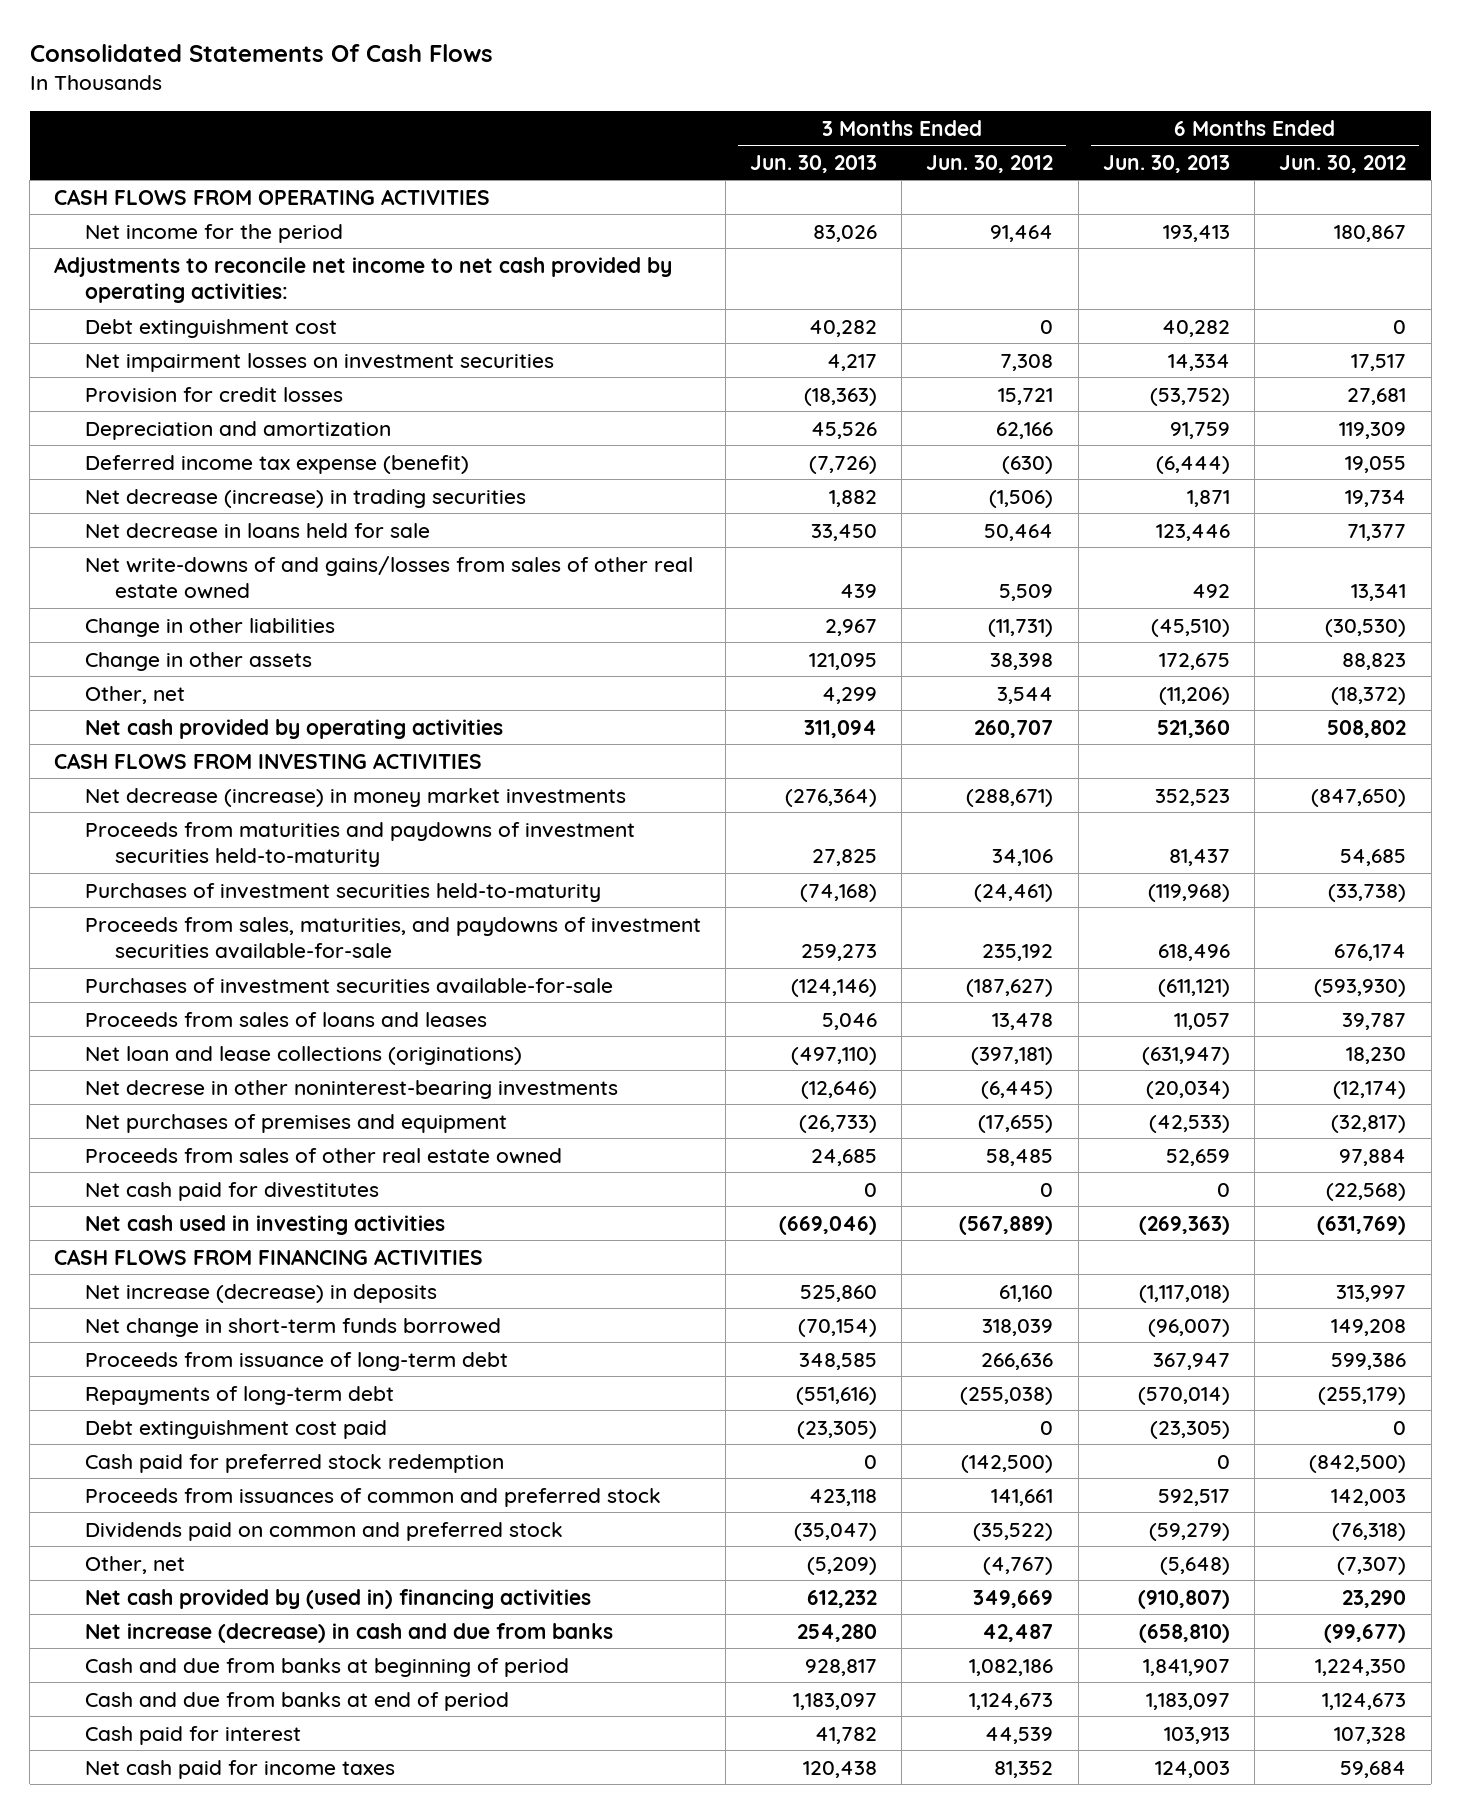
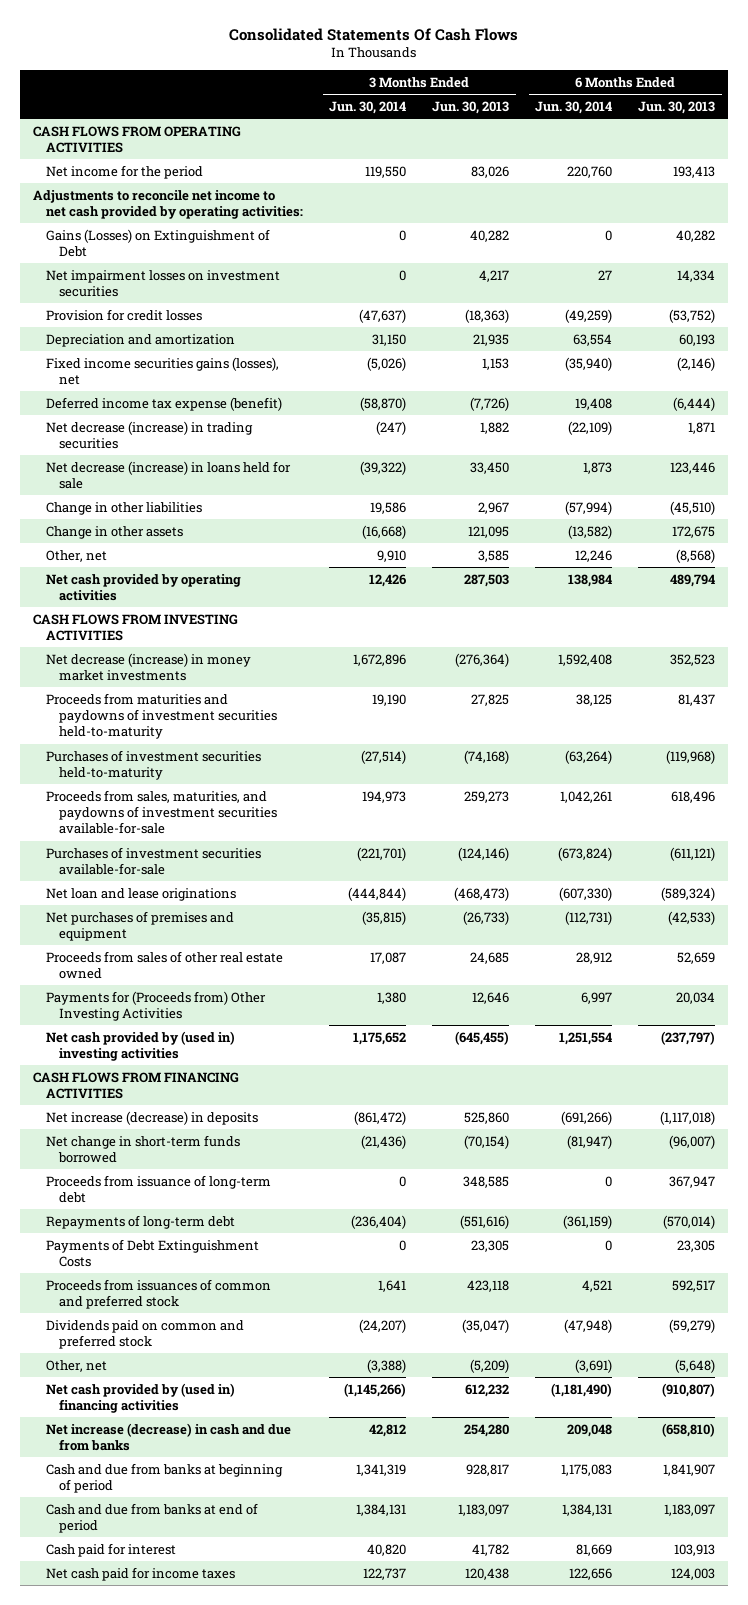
- | 3 Months Ended Jun. 30, 2013 | 3 Months Ended Jun. 30, 2012 | 6 Months Ended Jun. 30, 2013 | 6 Months Ended Jun. 30, 2012
+ | 3 Months Ended Jun. 30, 2014 | 3 Months Ended Jun. 30, 2013 | 6 Months Ended Jun. 30, 2014 | 6 Months Ended Jun. 30, 2013
- Debt extinguishment cost | 40,282 | 0 | 40,282 | 0
+ Gains (Losses) on Extinguishment of Debt | 0 | 40,282 | 0 | 40,282
- Depreciation and amortization | 45,526 | 62,166 | 91,759 | 119,309
+ Depreciation and amortization | 31,150 | 21,935 | 63,554 | 60,193
+ Fixed income securities gains (losses), net | (5,026) | 1,153 | (35,940) | (2,146)
- Net decrease in loans held for sale | 33,450 | 50,464 | 123,446 | 71,377
- Net write-downs of and gains/losses from sales of other real estate owned | 439 | 5,509 | 492 | 13,341
+ Net decrease (increase) in loans held for sale | (39,322) | 33,450 | 1,873 | 123,446
- Other, net | 4,299 | 3,544 | (11,206) | (18,372)
- Net cash provided by operating activities | 311,094 | 260,707 | 521,360 | 508,802
+ Other, net | 9,910 | 3,585 | 12,246 | (8,568)
+ Net cash provided by operating activities | 12,426 | 287,503 | 138,984 | 489,794
- Proceeds from sales of loans and leases | 5,046 | 13,478 | 11,057 | 39,787
- Net loan and lease collections (originations) | (497,110) | (397,181) | (631,947) | 18,230
- Net decrese in other noninterest-bearing investments | (12,646) | (6,445) | (20,034) | (12,174)
+ Net loan and lease originations | (444,844) | (468,473) | (607,330) | (589,324)
- Net cash paid for divestitutes | 0 | 0 | 0 | (22,568)
- Net cash used in investing activities | (669,046) | (567,889) | (269,363) | (631,769)
+ Payments for (Proceeds from) Other Investing Activities | 1,380 | 12,646 | 6,997 | 20,034
+ Net cash provided by (used in) investing activities | 1,175,652 | (645,455) | 1,251,554 | (237,797)
- Debt extinguishment cost paid | (23,305) | 0 | (23,305) | 0
- Cash paid for preferred stock redemption | 0 | (142,500) | 0 | (842,500)
+ Payments of Debt Extinguishment Costs | 0 | 23,305 | 0 | 23,305

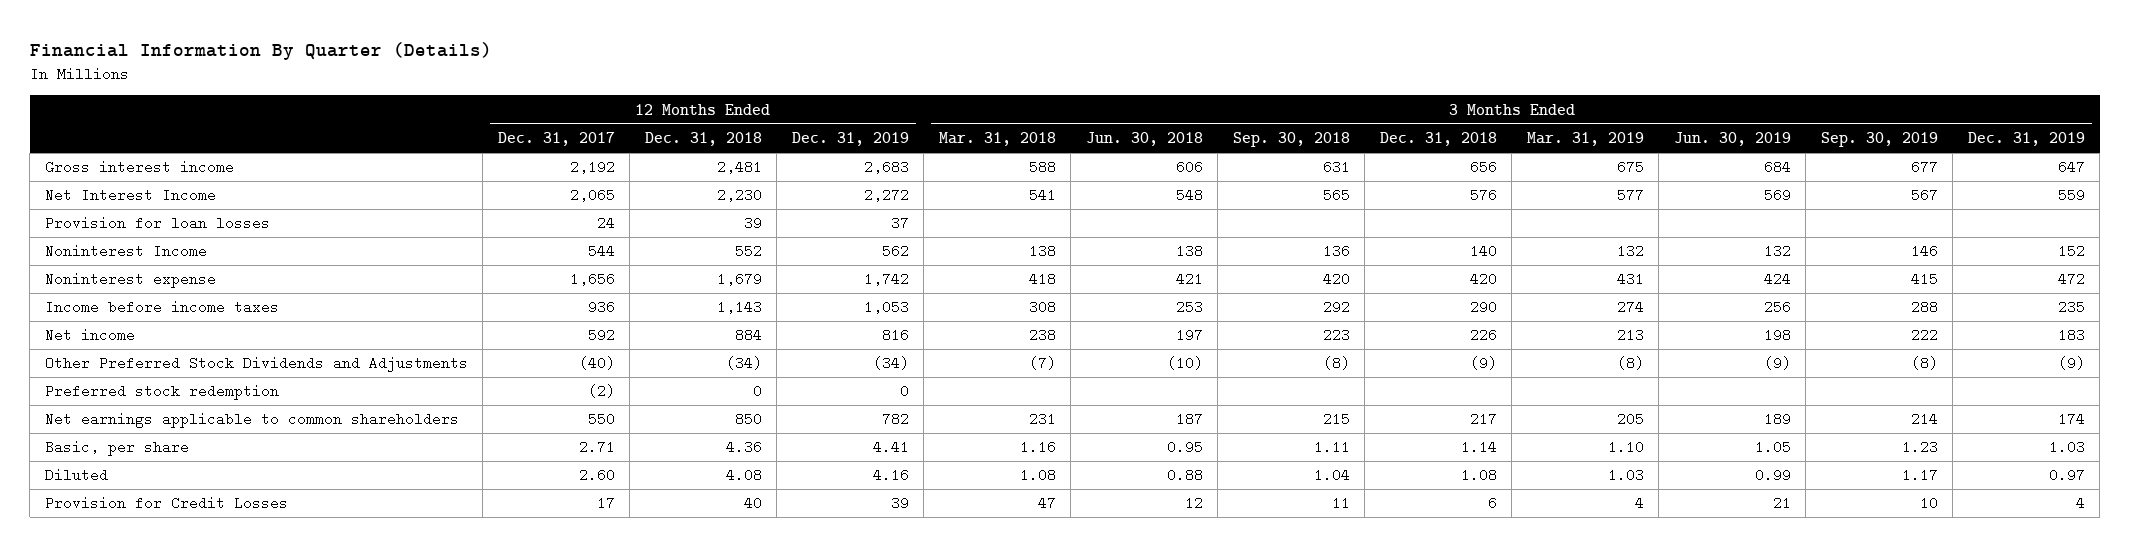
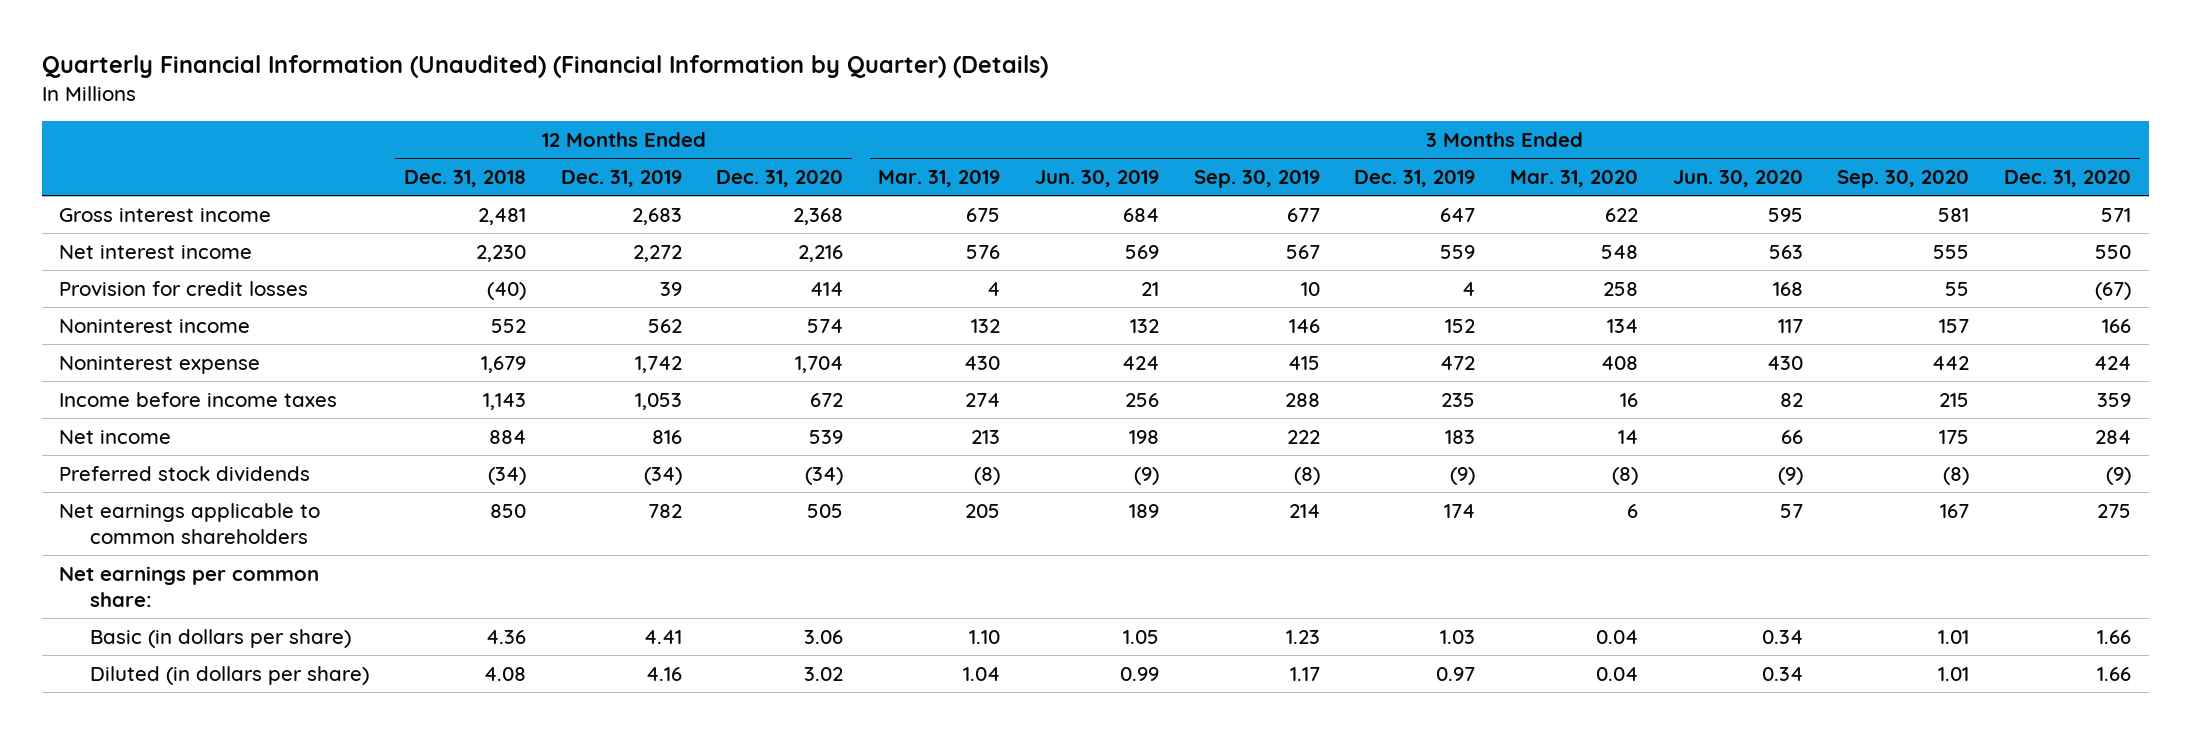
- Financial Information By Quarter (Details)
+ Quarterly Financial Information (Unaudited) (Financial Information by Quarter) (Details)
- | 12 Months Ended Dec. 31, 2017 | 12 Months Ended Dec. 31, 2018 | 12 Months Ended Dec. 31, 2019 | 3 Months Ended Mar. 31, 2018 | 3 Months Ended Jun. 30, 2018 | 3 Months Ended Sep. 30, 2018 | 3 Months Ended Dec. 31, 2018 | 3 Months Ended Mar. 31, 2019 | 3 Months Ended Jun. 30, 2019 | 3 Months Ended Sep. 30, 2019 | 3 Months Ended Dec. 31, 2019
+ | 12 Months Ended Dec. 31, 2018 | 12 Months Ended Dec. 31, 2019 | 12 Months Ended Dec. 31, 2020 | 3 Months Ended Mar. 31, 2019 | 3 Months Ended Jun. 30, 2019 | 3 Months Ended Sep. 30, 2019 | 3 Months Ended Dec. 31, 2019 | 3 Months Ended Mar. 31, 2020 | 3 Months Ended Jun. 30, 2020 | 3 Months Ended Sep. 30, 2020 | 3 Months Ended Dec. 31, 2020
- Net Interest Income | 2,065 | 2,230 | 2,272 | 541 | 548 | 565 | 576 | 577 | 569 | 567 | 559
- Provision for loan losses | 24 | 39 | 37 | | | | | | | |
- Noninterest Income | 544 | 552 | 562 | 138 | 138 | 136 | 140 | 132 | 132 | 146 | 152
- Noninterest expense | 1,656 | 1,679 | 1,742 | 418 | 421 | 420 | 420 | 431 | 424 | 415 | 472
+ Net interest income | 2,230 | 2,272 | 2,216 | 576 | 569 | 567 | 559 | 548 | 563 | 555 | 550
+ Provision for credit losses | (40) | 39 | 414 | 4 | 21 | 10 | 4 | 258 | 168 | 55 | (67)
+ Noninterest income | 552 | 562 | 574 | 132 | 132 | 146 | 152 | 134 | 117 | 157 | 166
+ Noninterest expense | 1,679 | 1,742 | 1,704 | 430 | 424 | 415 | 472 | 408 | 430 | 442 | 424
- Other Preferred Stock Dividends and Adjustments | (40) | (34) | (34) | (7) | (10) | (8) | (9) | (8) | (9) | (8) | (9)
- Preferred stock redemption | (2) | 0 | 0 | | | | | | | |
+ Preferred stock dividends | (34) | (34) | (34) | (8) | (9) | (8) | (9) | (8) | (9) | (8) | (9)
- Basic, per share | 2.71 | 4.36 | 4.41 | 1.16 | 0.95 | 1.11 | 1.14 | 1.10 | 1.05 | 1.23 | 1.03
- Diluted | 2.60 | 4.08 | 4.16 | 1.08 | 0.88 | 1.04 | 1.08 | 1.03 | 0.99 | 1.17 | 0.97
- Provision for Credit Losses | 17 | 40 | 39 | 47 | 12 | 11 | 6 | 4 | 21 | 10 | 4
+ Net earnings per common share:
+ Basic (in dollars per share) | 4.36 | 4.41 | 3.06 | 1.10 | 1.05 | 1.23 | 1.03 | 0.04 | 0.34 | 1.01 | 1.66
+ Diluted (in dollars per share) | 4.08 | 4.16 | 3.02 | 1.04 | 0.99 | 1.17 | 0.97 | 0.04 | 0.34 | 1.01 | 1.66

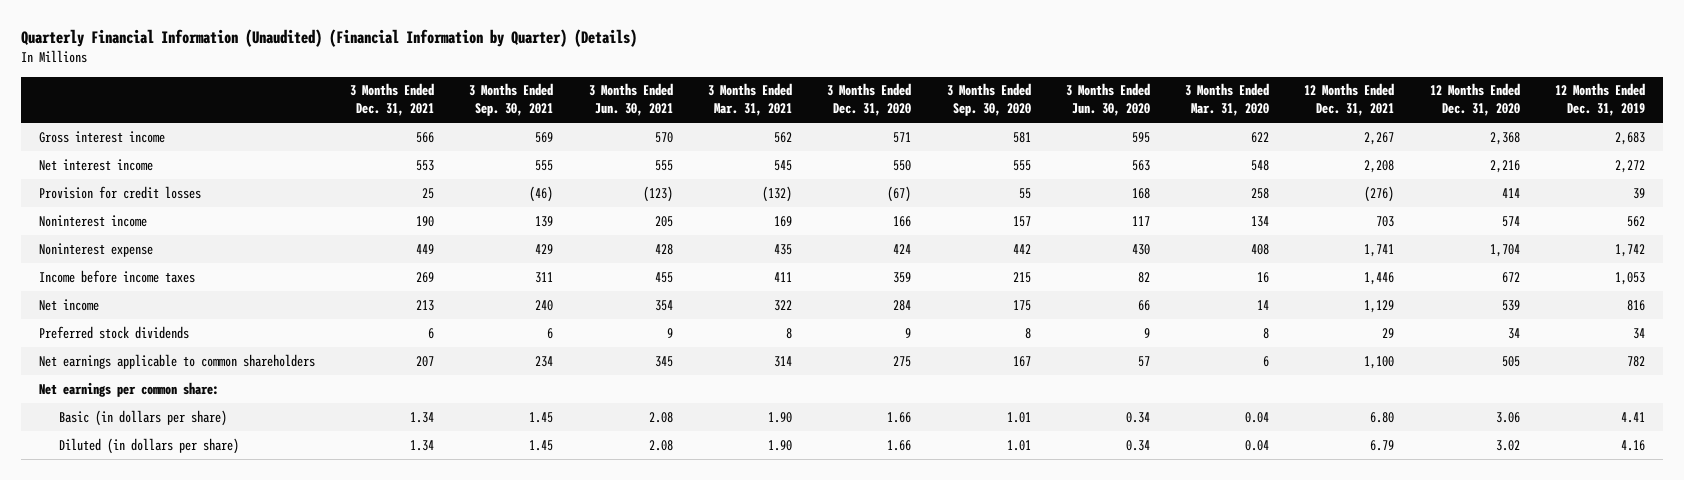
- | 12 Months Ended Dec. 31, 2018 | 12 Months Ended Dec. 31, 2019 | 12 Months Ended Dec. 31, 2020 | 3 Months Ended Mar. 31, 2019 | 3 Months Ended Jun. 30, 2019 | 3 Months Ended Sep. 30, 2019 | 3 Months Ended Dec. 31, 2019 | 3 Months Ended Mar. 31, 2020 | 3 Months Ended Jun. 30, 2020 | 3 Months Ended Sep. 30, 2020 | 3 Months Ended Dec. 31, 2020
+ | 3 Months Ended Dec. 31, 2021 | 3 Months Ended Sep. 30, 2021 | 3 Months Ended Jun. 30, 2021 | 3 Months Ended Mar. 31, 2021 | 3 Months Ended Dec. 31, 2020 | 3 Months Ended Sep. 30, 2020 | 3 Months Ended Jun. 30, 2020 | 3 Months Ended Mar. 31, 2020 | 12 Months Ended Dec. 31, 2021 | 12 Months Ended Dec. 31, 2020 | 12 Months Ended Dec. 31, 2019
- Preferred stock dividends | (34) | (34) | (34) | (8) | (9) | (8) | (9) | (8) | (9) | (8) | (9)
+ Preferred stock dividends | 6 | 6 | 9 | 8 | 9 | 8 | 9 | 8 | 29 | 34 | 34

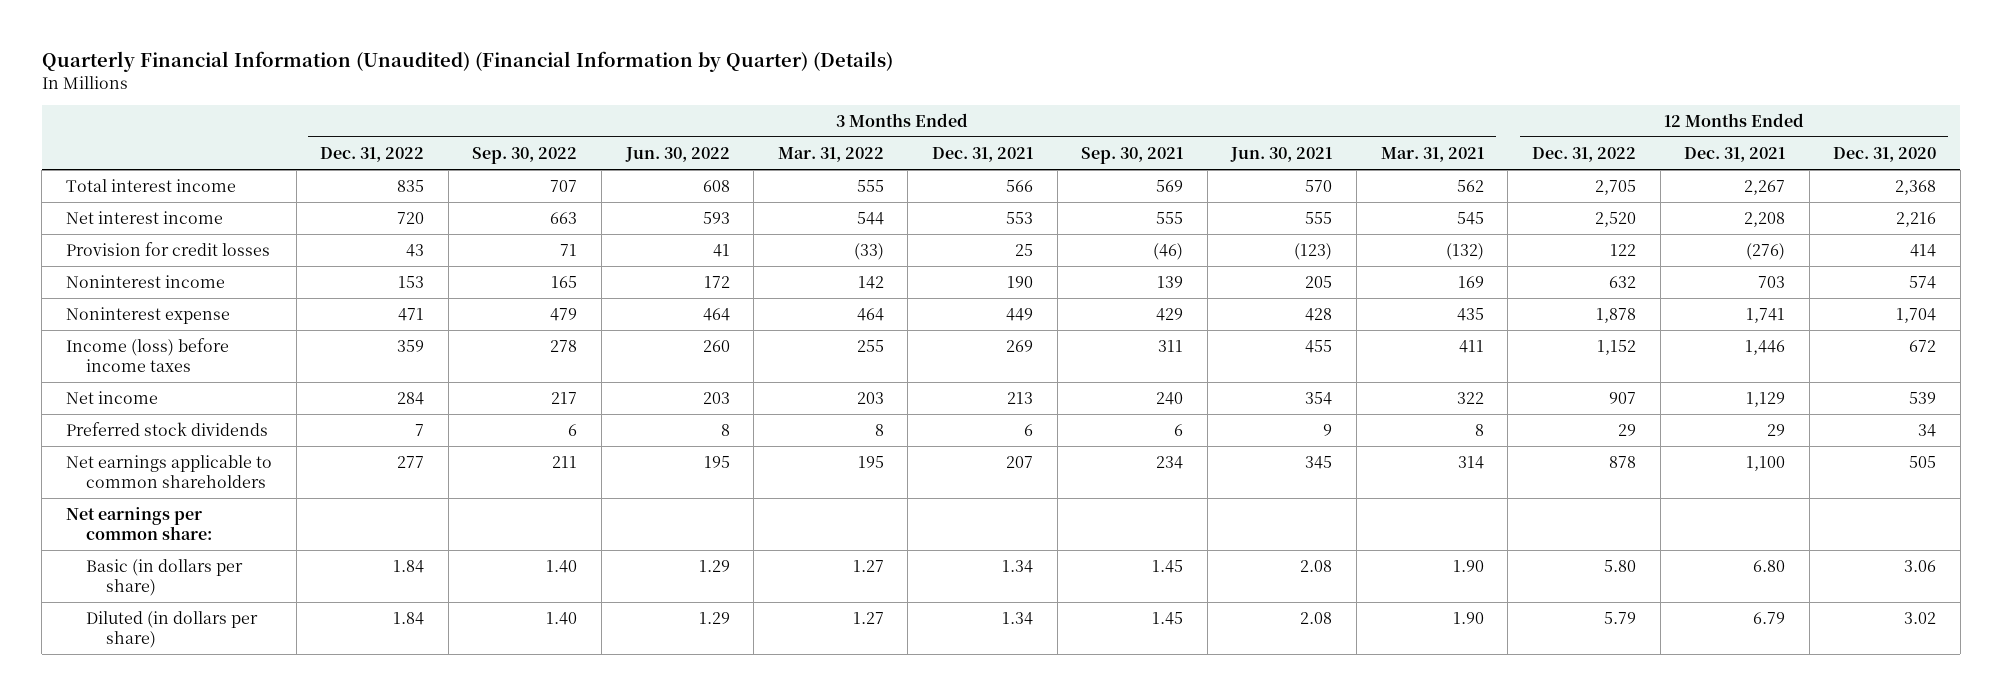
- | 3 Months Ended Dec. 31, 2021 | 3 Months Ended Sep. 30, 2021 | 3 Months Ended Jun. 30, 2021 | 3 Months Ended Mar. 31, 2021 | 3 Months Ended Dec. 31, 2020 | 3 Months Ended Sep. 30, 2020 | 3 Months Ended Jun. 30, 2020 | 3 Months Ended Mar. 31, 2020 | 12 Months Ended Dec. 31, 2021 | 12 Months Ended Dec. 31, 2020 | 12 Months Ended Dec. 31, 2019
+ | 3 Months Ended Dec. 31, 2022 | 3 Months Ended Sep. 30, 2022 | 3 Months Ended Jun. 30, 2022 | 3 Months Ended Mar. 31, 2022 | 3 Months Ended Dec. 31, 2021 | 3 Months Ended Sep. 30, 2021 | 3 Months Ended Jun. 30, 2021 | 3 Months Ended Mar. 31, 2021 | 12 Months Ended Dec. 31, 2022 | 12 Months Ended Dec. 31, 2021 | 12 Months Ended Dec. 31, 2020
- Gross interest income | 566 | 569 | 570 | 562 | 571 | 581 | 595 | 622 | 2,267 | 2,368 | 2,683
+ Total interest income | 835 | 707 | 608 | 555 | 566 | 569 | 570 | 562 | 2,705 | 2,267 | 2,368
- Income before income taxes | 269 | 311 | 455 | 411 | 359 | 215 | 82 | 16 | 1,446 | 672 | 1,053
+ Income (loss) before income taxes | 359 | 278 | 260 | 255 | 269 | 311 | 455 | 411 | 1,152 | 1,446 | 672

